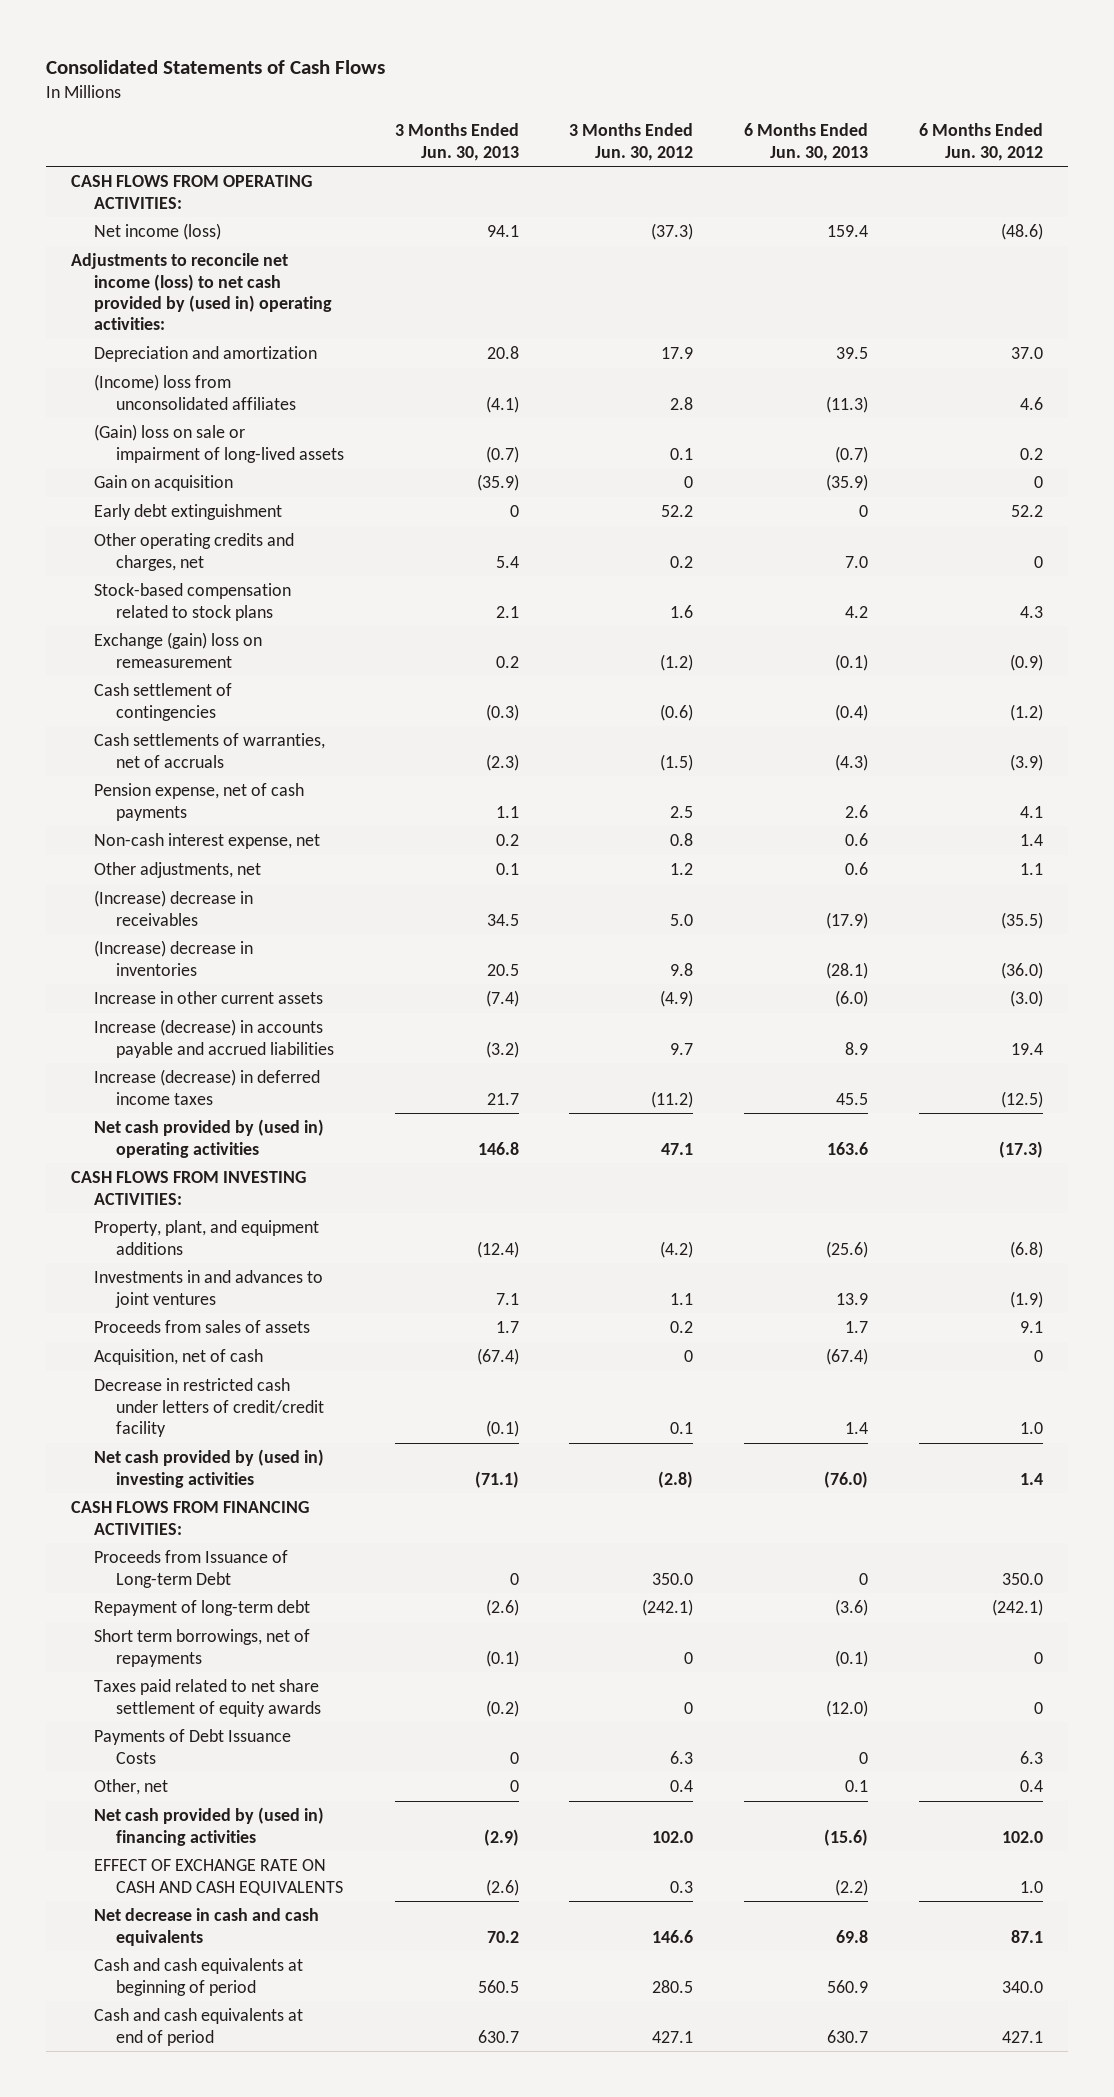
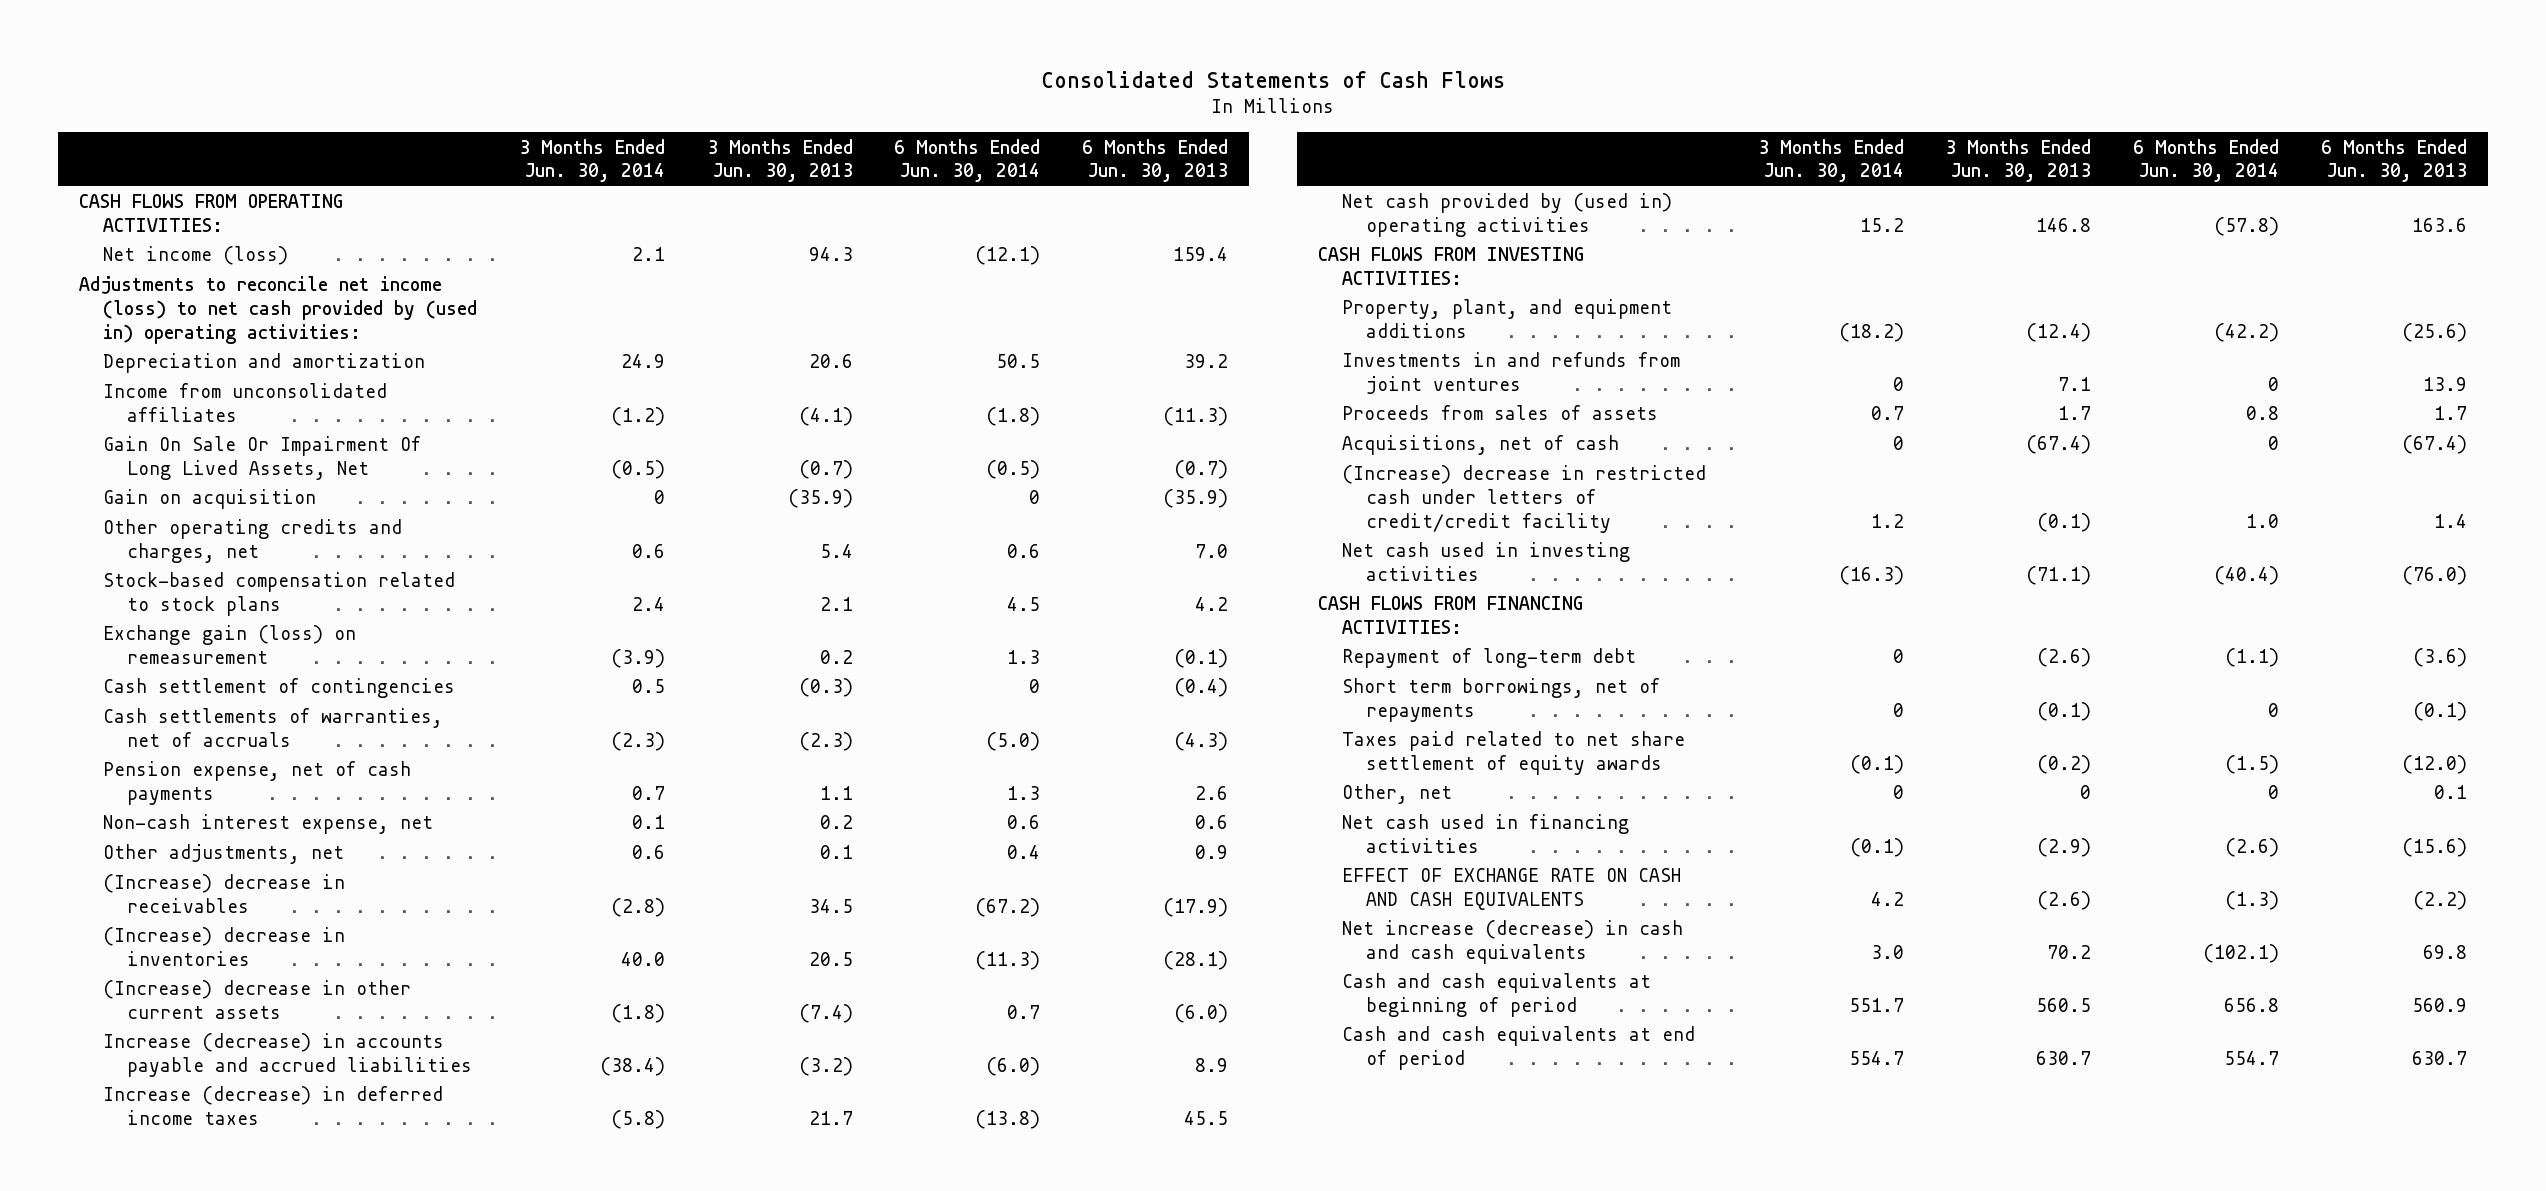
- | 3 Months Ended Jun. 30, 2013 | 3 Months Ended Jun. 30, 2012 | 6 Months Ended Jun. 30, 2013 | 6 Months Ended Jun. 30, 2012
+ | 3 Months Ended Jun. 30, 2014 | 3 Months Ended Jun. 30, 2013 | 6 Months Ended Jun. 30, 2014 | 6 Months Ended Jun. 30, 2013
- Net income (loss) | 94.1 | (37.3) | 159.4 | (48.6)
+ Net income (loss) | 2.1 | 94.3 | (12.1) | 159.4
- Depreciation and amortization | 20.8 | 17.9 | 39.5 | 37.0
- (Income) loss from unconsolidated affiliates | (4.1) | 2.8 | (11.3) | 4.6
- (Gain) loss on sale or impairment of long-lived assets | (0.7) | 0.1 | (0.7) | 0.2
+ Depreciation and amortization | 24.9 | 20.6 | 50.5 | 39.2
+ Income from unconsolidated affiliates | (1.2) | (4.1) | (1.8) | (11.3)
+ Gain On Sale Or Impairment Of Long Lived Assets, Net | (0.5) | (0.7) | (0.5) | (0.7)
- Early debt extinguishment | 0 | 52.2 | 0 | 52.2
- Exchange (gain) loss on remeasurement | 0.2 | (1.2) | (0.1) | (0.9)
+ Exchange gain (loss) on remeasurement | (3.9) | 0.2 | 1.3 | (0.1)
- Other adjustments, net | 0.1 | 1.2 | 0.6 | 1.1
+ Other adjustments, net | 0.6 | 0.1 | 0.4 | 0.9
- Increase in other current assets | (7.4) | (4.9) | (6.0) | (3.0)
+ (Increase) decrease in other current assets | (1.8) | (7.4) | 0.7 | (6.0)
- Investments in and advances to joint ventures | 7.1 | 1.1 | 13.9 | (1.9)
+ Investments in and refunds from joint ventures | 0 | 7.1 | 0 | 13.9
- Acquisition, net of cash | (67.4) | 0 | (67.4) | 0
- Decrease in restricted cash under letters of credit/credit facility | (0.1) | 0.1 | 1.4 | 1.0
- Net cash provided by (used in) investing activities | (71.1) | (2.8) | (76.0) | 1.4
+ Acquisitions, net of cash | 0 | (67.4) | 0 | (67.4)
+ (Increase) decrease in restricted cash under letters of credit/credit facility | 1.2 | (0.1) | 1.0 | 1.4
+ Net cash used in investing activities | (16.3) | (71.1) | (40.4) | (76.0)
- Proceeds from Issuance of Long-term Debt | 0 | 350.0 | 0 | 350.0
- Payments of Debt Issuance Costs | 0 | 6.3 | 0 | 6.3
- Net cash provided by (used in) financing activities | (2.9) | 102.0 | (15.6) | 102.0
+ Net cash used in financing activities | (0.1) | (2.9) | (2.6) | (15.6)
- Net decrease in cash and cash equivalents | 70.2 | 146.6 | 69.8 | 87.1
+ Net increase (decrease) in cash and cash equivalents | 3.0 | 70.2 | (102.1) | 69.8

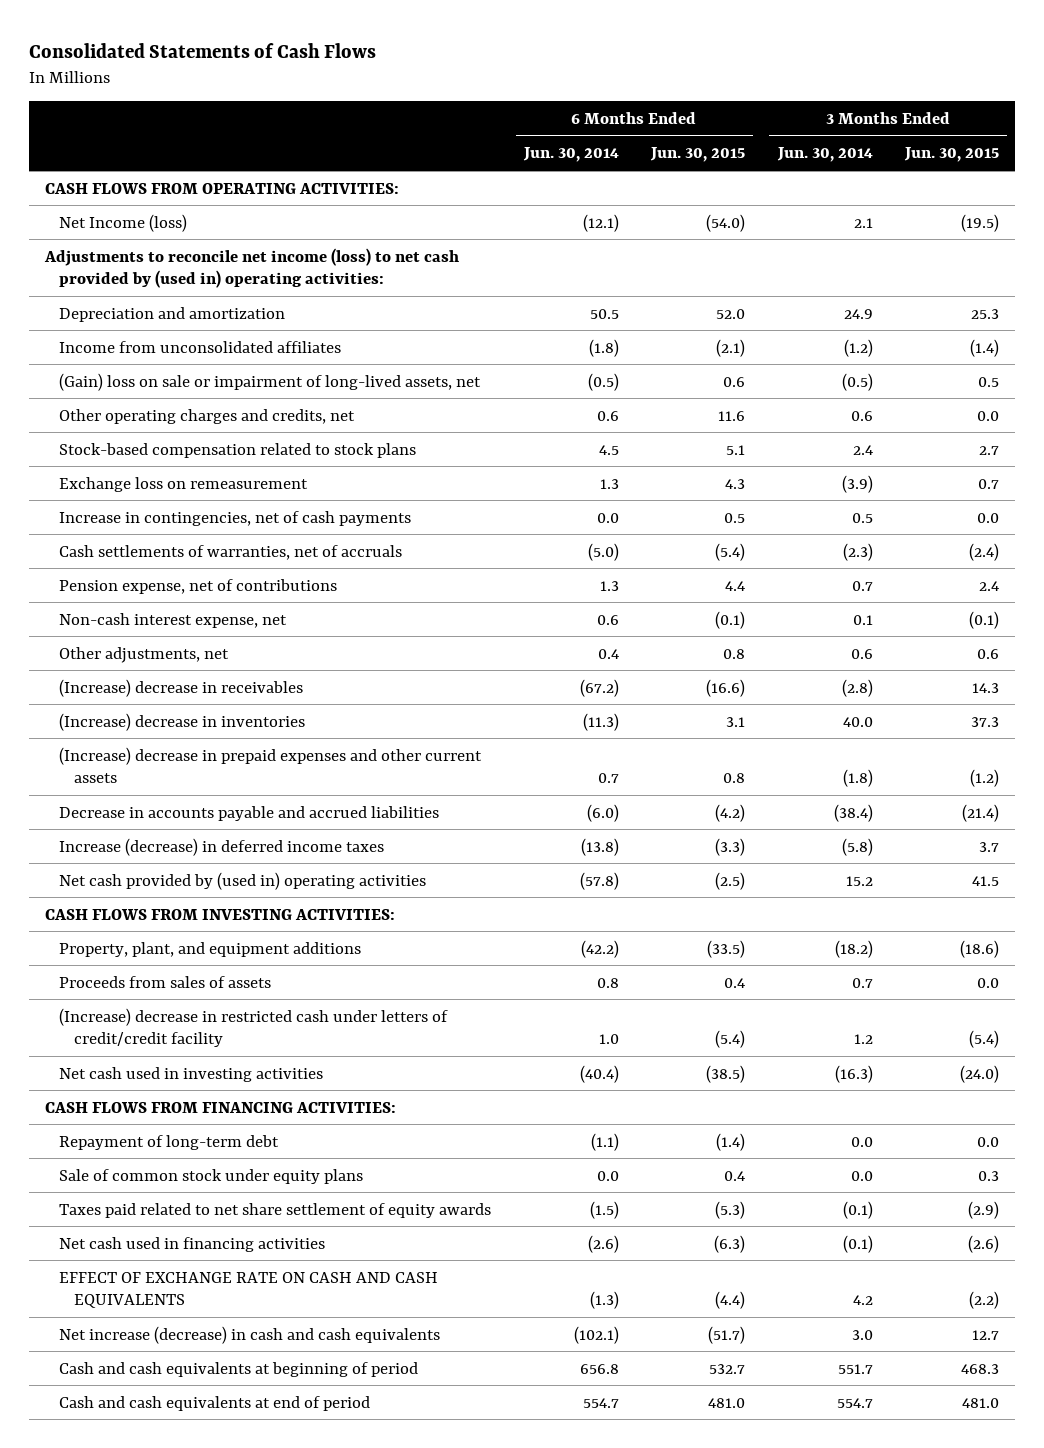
- | 3 Months Ended Jun. 30, 2014 | 3 Months Ended Jun. 30, 2013 | 6 Months Ended Jun. 30, 2014 | 6 Months Ended Jun. 30, 2013
+ | 6 Months Ended Jun. 30, 2014 | 6 Months Ended Jun. 30, 2015 | 3 Months Ended Jun. 30, 2014 | 3 Months Ended Jun. 30, 2015
- Net income (loss) | 2.1 | 94.3 | (12.1) | 159.4
+ Net Income (loss) | (12.1) | (54.0) | 2.1 | (19.5)
- Gain On Sale Or Impairment Of Long Lived Assets, Net | (0.5) | (0.7) | (0.5) | (0.7)
- Gain on acquisition | 0 | (35.9) | 0 | (35.9)
- Other operating credits and charges, net | 0.6 | 5.4 | 0.6 | 7.0
+ (Gain) loss on sale or impairment of long-lived assets, net | (0.5) | 0.6 | (0.5) | 0.5
+ Other operating charges and credits, net | 0.6 | 11.6 | 0.6 | 0.0
- Exchange gain (loss) on remeasurement | (3.9) | 0.2 | 1.3 | (0.1)
- Cash settlement of contingencies | 0.5 | (0.3) | 0 | (0.4)
+ Exchange loss on remeasurement | 1.3 | 4.3 | (3.9) | 0.7
+ Increase in contingencies, net of cash payments | 0.0 | 0.5 | 0.5 | 0.0
- Pension expense, net of cash payments | 0.7 | 1.1 | 1.3 | 2.6
+ Pension expense, net of contributions | 1.3 | 4.4 | 0.7 | 2.4
- (Increase) decrease in other current assets | (1.8) | (7.4) | 0.7 | (6.0)
- Increase (decrease) in accounts payable and accrued liabilities | (38.4) | (3.2) | (6.0) | 8.9
+ (Increase) decrease in prepaid expenses and other current assets | 0.7 | 0.8 | (1.8) | (1.2)
+ Decrease in accounts payable and accrued liabilities | (6.0) | (4.2) | (38.4) | (21.4)
- Investments in and refunds from joint ventures | 0 | 7.1 | 0 | 13.9
- Acquisitions, net of cash | 0 | (67.4) | 0 | (67.4)
- Repayment of long-term debt | 0 | (2.6) | (1.1) | (3.6)
- Short term borrowings, net of repayments | 0 | (0.1) | 0 | (0.1)
+ Repayment of long-term debt | (1.1) | (1.4) | 0.0 | 0.0
+ Sale of common stock under equity plans | 0.0 | 0.4 | 0.0 | 0.3
- Other, net | 0 | 0 | 0 | 0.1

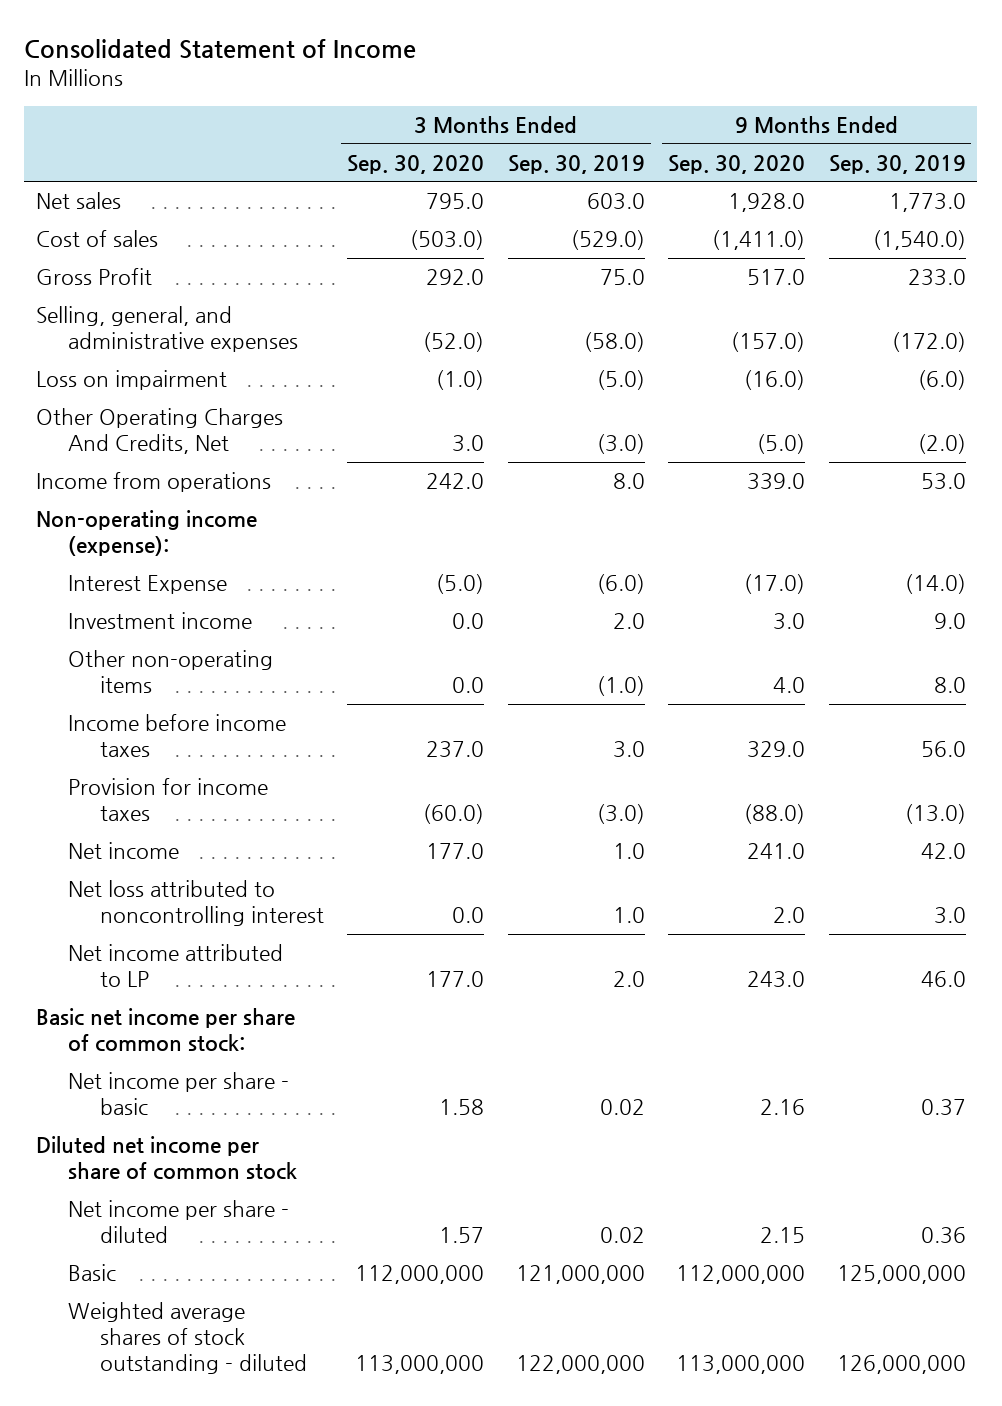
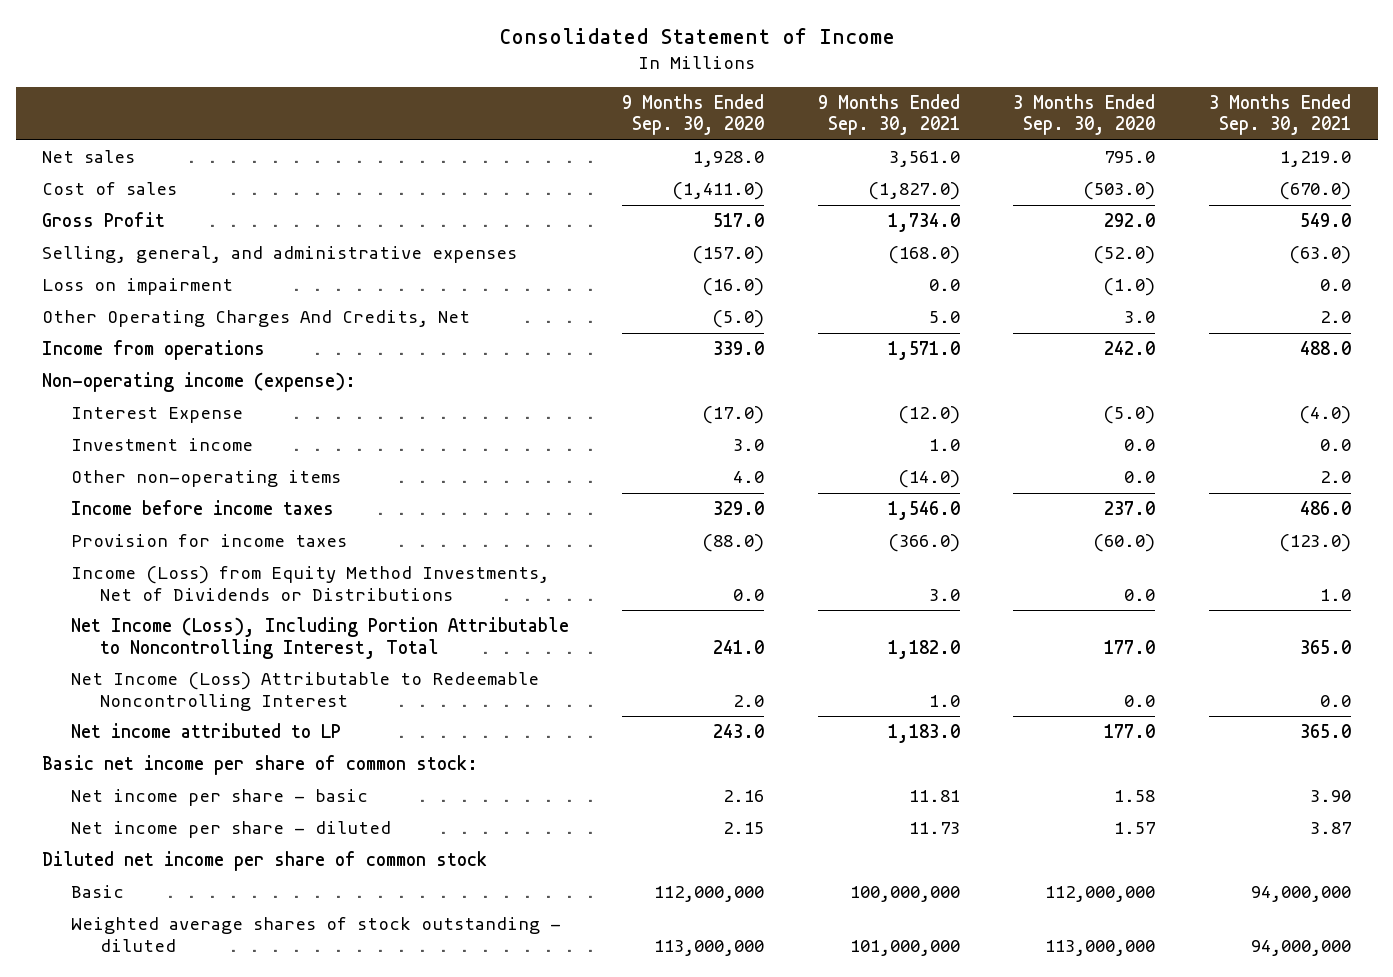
- | 3 Months Ended Sep. 30, 2020 | 3 Months Ended Sep. 30, 2019 | 9 Months Ended Sep. 30, 2020 | 9 Months Ended Sep. 30, 2019
+ | 9 Months Ended Sep. 30, 2020 | 9 Months Ended Sep. 30, 2021 | 3 Months Ended Sep. 30, 2020 | 3 Months Ended Sep. 30, 2021
- Net income | 177.0 | 1.0 | 241.0 | 42.0
- Net loss attributed to noncontrolling interest | 0.0 | 1.0 | 2.0 | 3.0
+ Income (Loss) from Equity Method Investments, Net of Dividends or Distributions | 0.0 | 3.0 | 0.0 | 1.0
+ Net Income (Loss), Including Portion Attributable to Noncontrolling Interest, Total | 241.0 | 1,182.0 | 177.0 | 365.0
+ Net Income (Loss) Attributable to Redeemable Noncontrolling Interest | 2.0 | 1.0 | 0.0 | 0.0
moved down: Diluted net income per share of common stock

